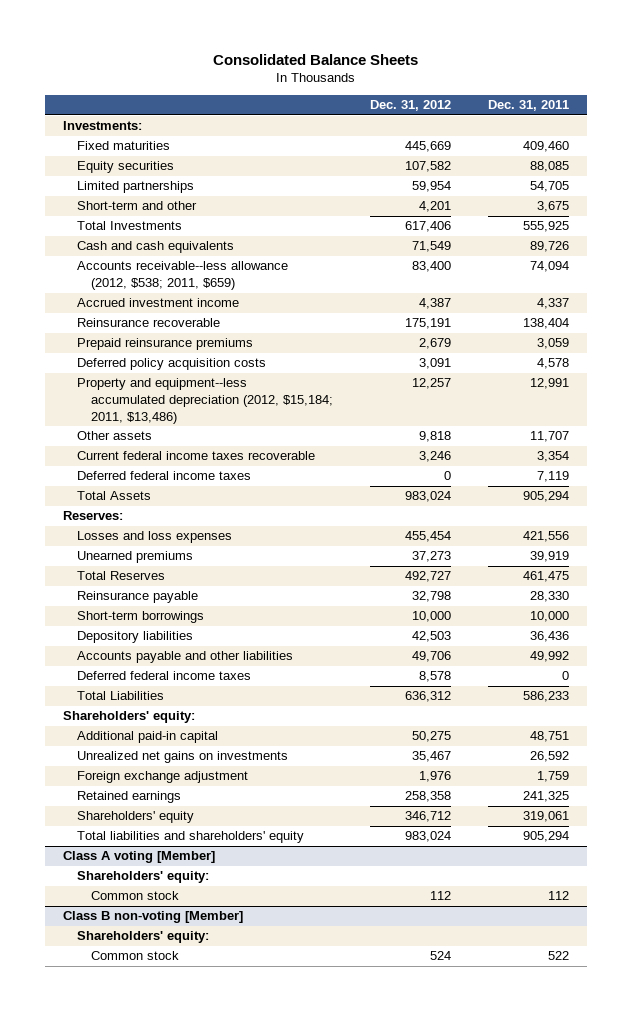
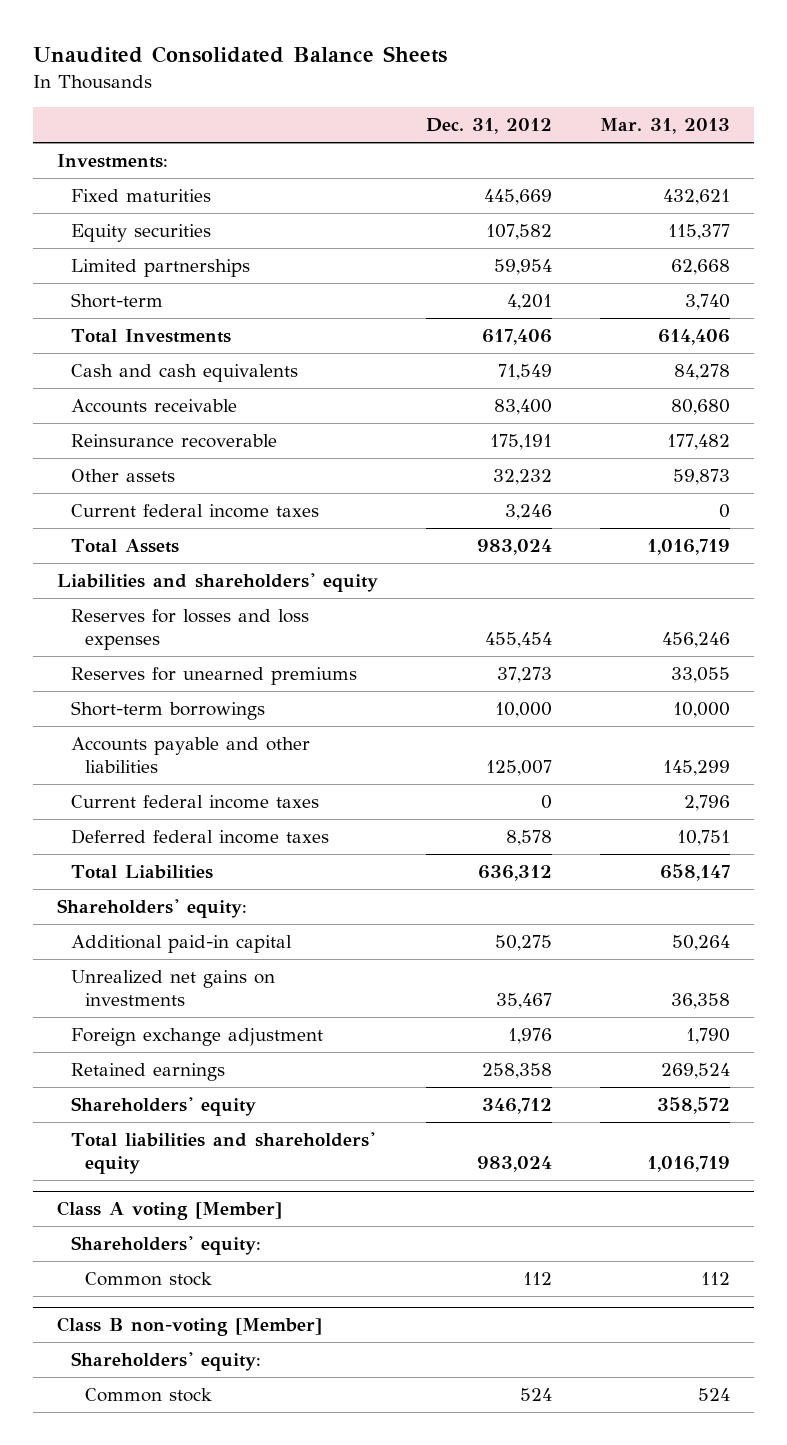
- Consolidated Balance Sheets
+ Unaudited Consolidated Balance Sheets
- | Dec. 31, 2012 | Dec. 31, 2011
+ | Dec. 31, 2012 | Mar. 31, 2013
- Short-term and other | 4,201 | 3,675
+ Short-term | 4,201 | 3,740
- Accounts receivable--less allowance (2012, $538; 2011, $659) | 83,400 | 74,094
- Accrued investment income | 4,387 | 4,337
+ Accounts receivable | 83,400 | 80,680
- Prepaid reinsurance premiums | 2,679 | 3,059
- Deferred policy acquisition costs | 3,091 | 4,578
- Property and equipment--less accumulated depreciation (2012, $15,184; 2011, $13,486) | 12,257 | 12,991
- Other assets | 9,818 | 11,707
- Current federal income taxes recoverable | 3,246 | 3,354
- Deferred federal income taxes | 0 | 7,119
+ Other assets | 32,232 | 59,873
+ Current federal income taxes | 3,246 | 0
- Reserves:
- Losses and loss expenses | 455,454 | 421,556
- Unearned premiums | 37,273 | 39,919
- Total Reserves | 492,727 | 461,475
- Reinsurance payable | 32,798 | 28,330
+ Liabilities and shareholders' equity
+ Reserves for losses and loss expenses | 455,454 | 456,246
+ Reserves for unearned premiums | 37,273 | 33,055
- Depository liabilities | 42,503 | 36,436
- Accounts payable and other liabilities | 49,706 | 49,992
+ Accounts payable and other liabilities | 125,007 | 145,299
+ Current federal income taxes | 0 | 2,796

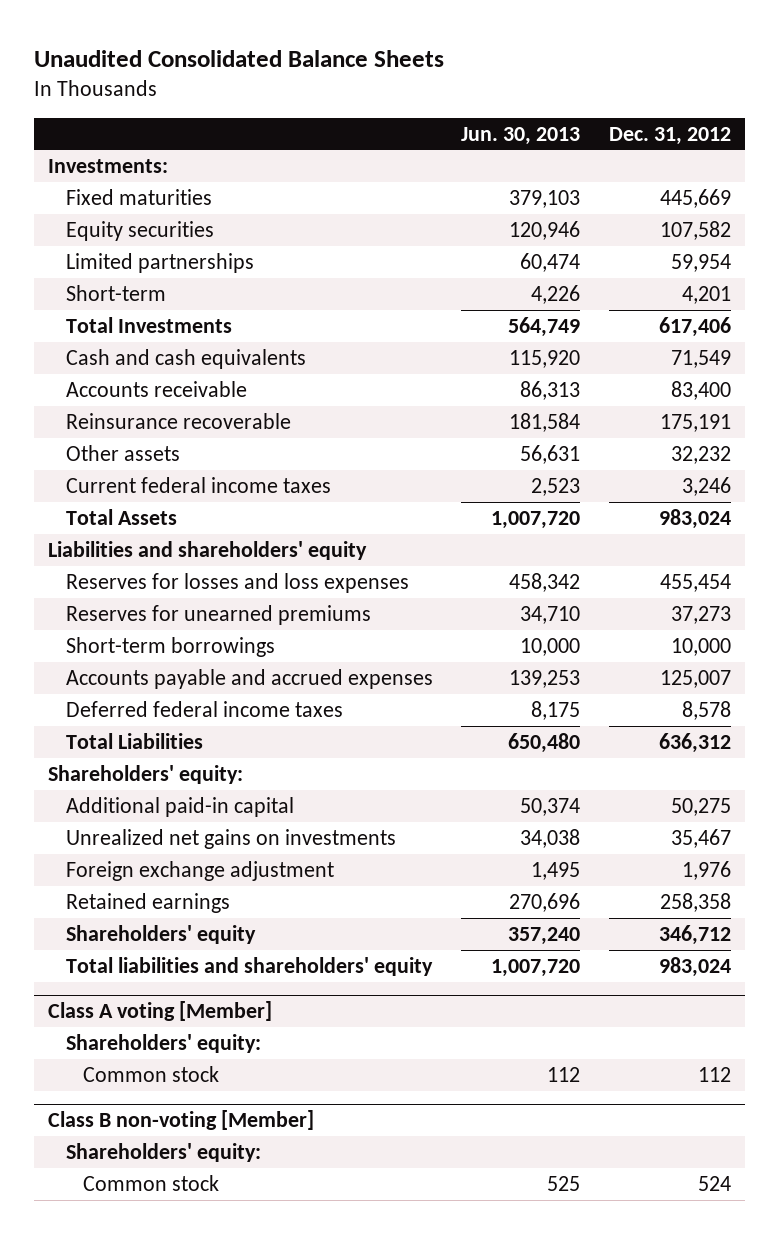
- | Dec. 31, 2012 | Mar. 31, 2013
+ | Jun. 30, 2013 | Dec. 31, 2012
- Accounts payable and other liabilities | 125,007 | 145,299
- Current federal income taxes | 0 | 2,796
+ Accounts payable and accrued expenses | 139,253 | 125,007

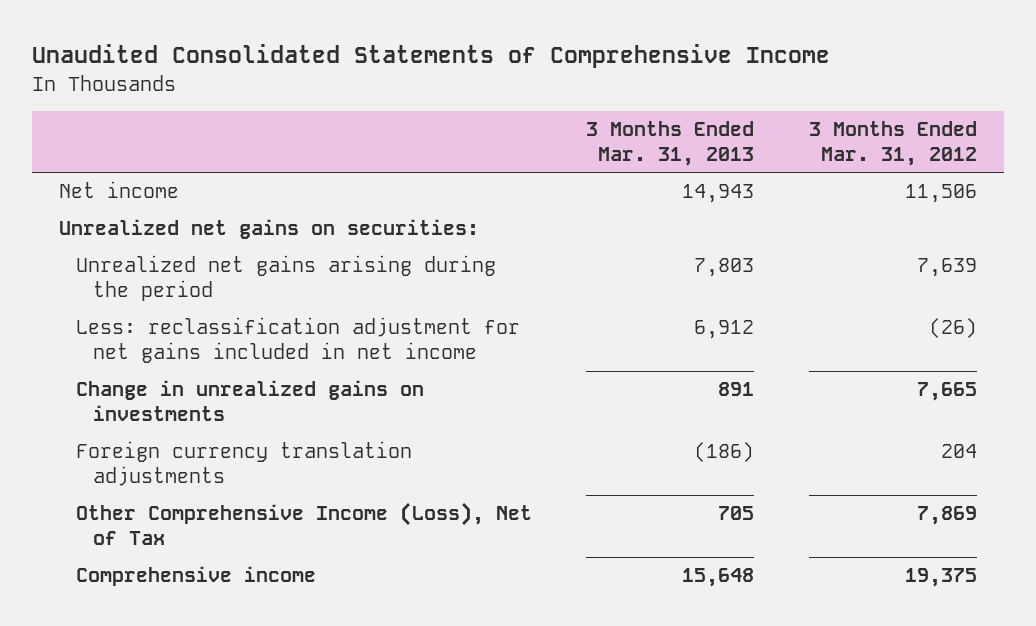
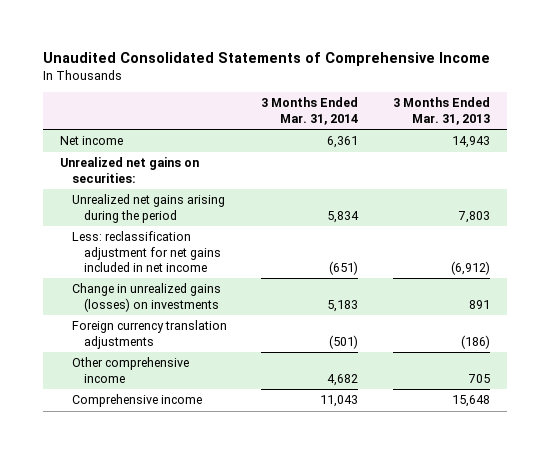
- | 3 Months Ended Mar. 31, 2013 | 3 Months Ended Mar. 31, 2012
+ | 3 Months Ended Mar. 31, 2014 | 3 Months Ended Mar. 31, 2013
- Less: reclassification adjustment for net gains included in net income | 6,912 | (26)
- Change in unrealized gains on investments | 891 | 7,665
+ Less: reclassification adjustment for net gains included in net income | (651) | (6,912)
+ Change in unrealized gains (losses) on investments | 5,183 | 891
- Other Comprehensive Income (Loss), Net of Tax | 705 | 7,869
+ Other comprehensive income | 4,682 | 705

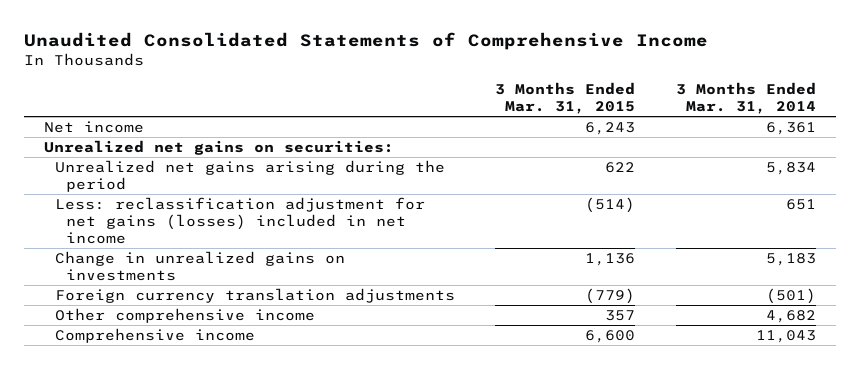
- | 3 Months Ended Mar. 31, 2014 | 3 Months Ended Mar. 31, 2013
+ | 3 Months Ended Mar. 31, 2015 | 3 Months Ended Mar. 31, 2014
- Less: reclassification adjustment for net gains included in net income | (651) | (6,912)
- Change in unrealized gains (losses) on investments | 5,183 | 891
+ Less: reclassification adjustment for net gains (losses) included in net income | (514) | 651
+ Change in unrealized gains on investments | 1,136 | 5,183

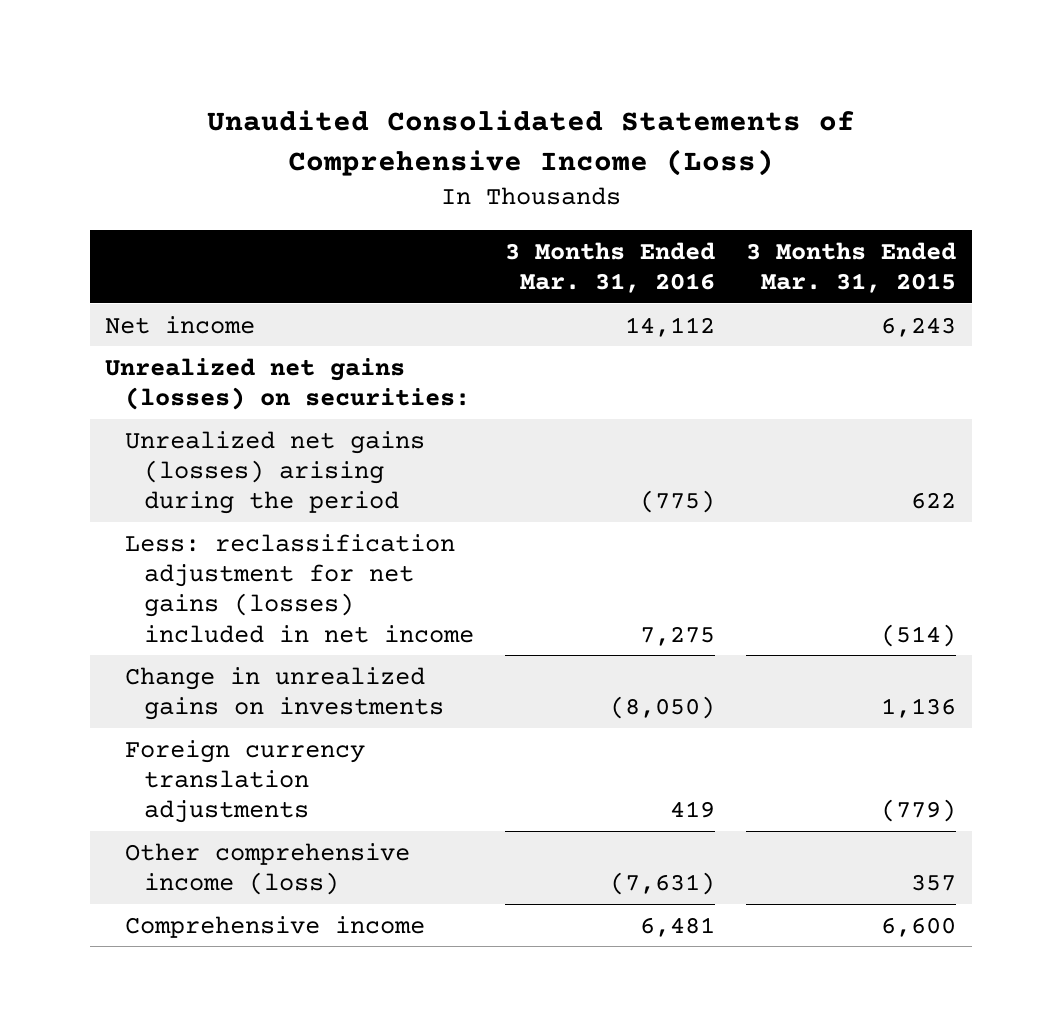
- Unaudited Consolidated Statements of Comprehensive Income
+ Unaudited Consolidated Statements of Comprehensive Income (Loss)
- | 3 Months Ended Mar. 31, 2015 | 3 Months Ended Mar. 31, 2014
+ | 3 Months Ended Mar. 31, 2016 | 3 Months Ended Mar. 31, 2015
- Unrealized net gains on securities:
- Unrealized net gains arising during the period | 622 | 5,834
+ Unrealized net gains (losses) on securities:
+ Unrealized net gains (losses) arising during the period | (775) | 622
- Other comprehensive income | 357 | 4,682
+ Other comprehensive income (loss) | (7,631) | 357

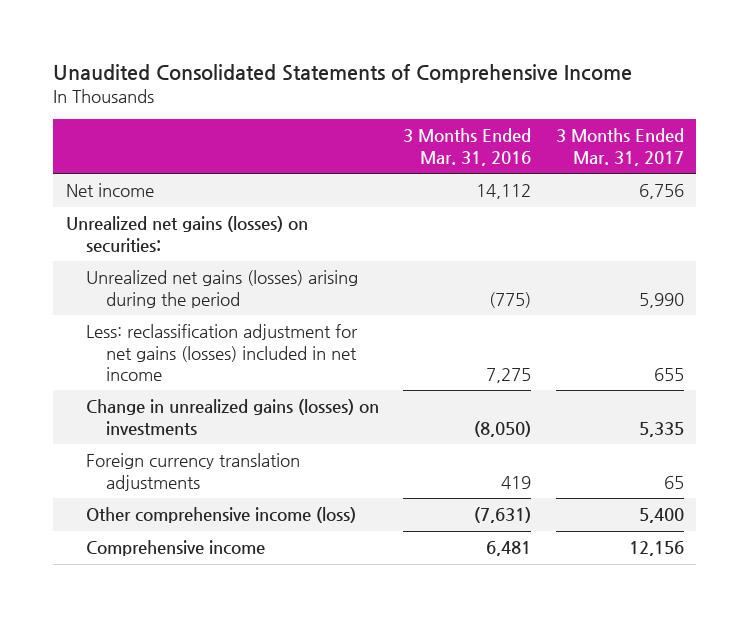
- Unaudited Consolidated Statements of Comprehensive Income (Loss)
+ Unaudited Consolidated Statements of Comprehensive Income
- | 3 Months Ended Mar. 31, 2016 | 3 Months Ended Mar. 31, 2015
+ | 3 Months Ended Mar. 31, 2016 | 3 Months Ended Mar. 31, 2017
- Change in unrealized gains on investments | (8,050) | 1,136
+ Change in unrealized gains (losses) on investments | (8,050) | 5,335

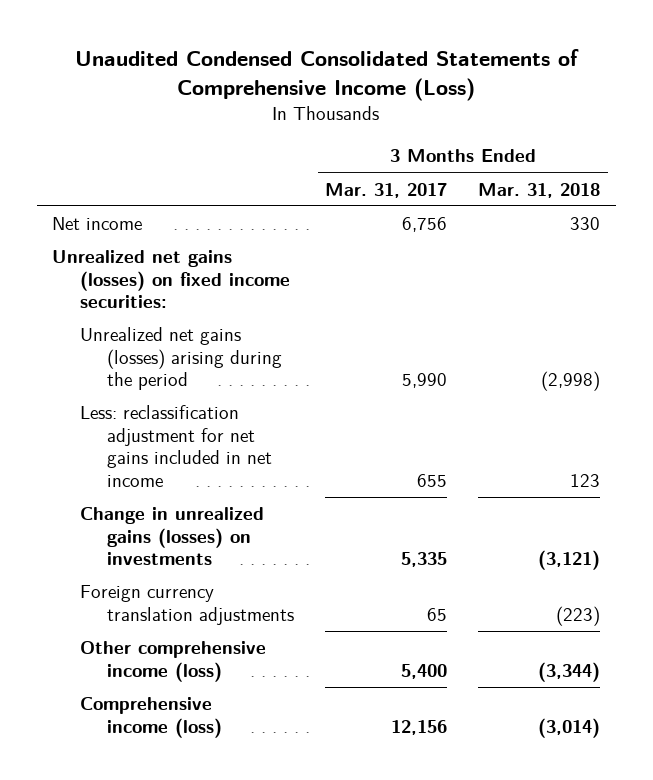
- Unaudited Consolidated Statements of Comprehensive Income
+ Unaudited Condensed Consolidated Statements of Comprehensive Income (Loss)
- | 3 Months Ended Mar. 31, 2016 | 3 Months Ended Mar. 31, 2017
+ | 3 Months Ended Mar. 31, 2017 | 3 Months Ended Mar. 31, 2018
- Unrealized net gains (losses) on securities:
+ Unrealized net gains (losses) on fixed income securities:
- Less: reclassification adjustment for net gains (losses) included in net income | 7,275 | 655
+ Less: reclassification adjustment for net gains included in net income | 655 | 123
- Comprehensive income | 6,481 | 12,156
+ Comprehensive income (loss) | 12,156 | (3,014)

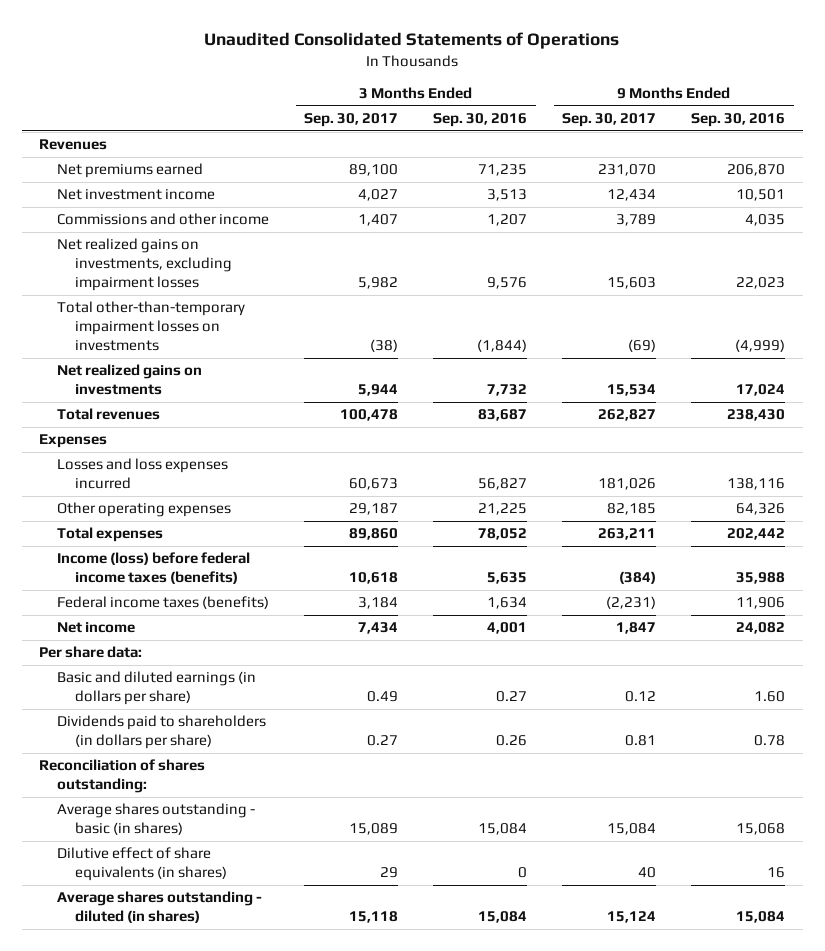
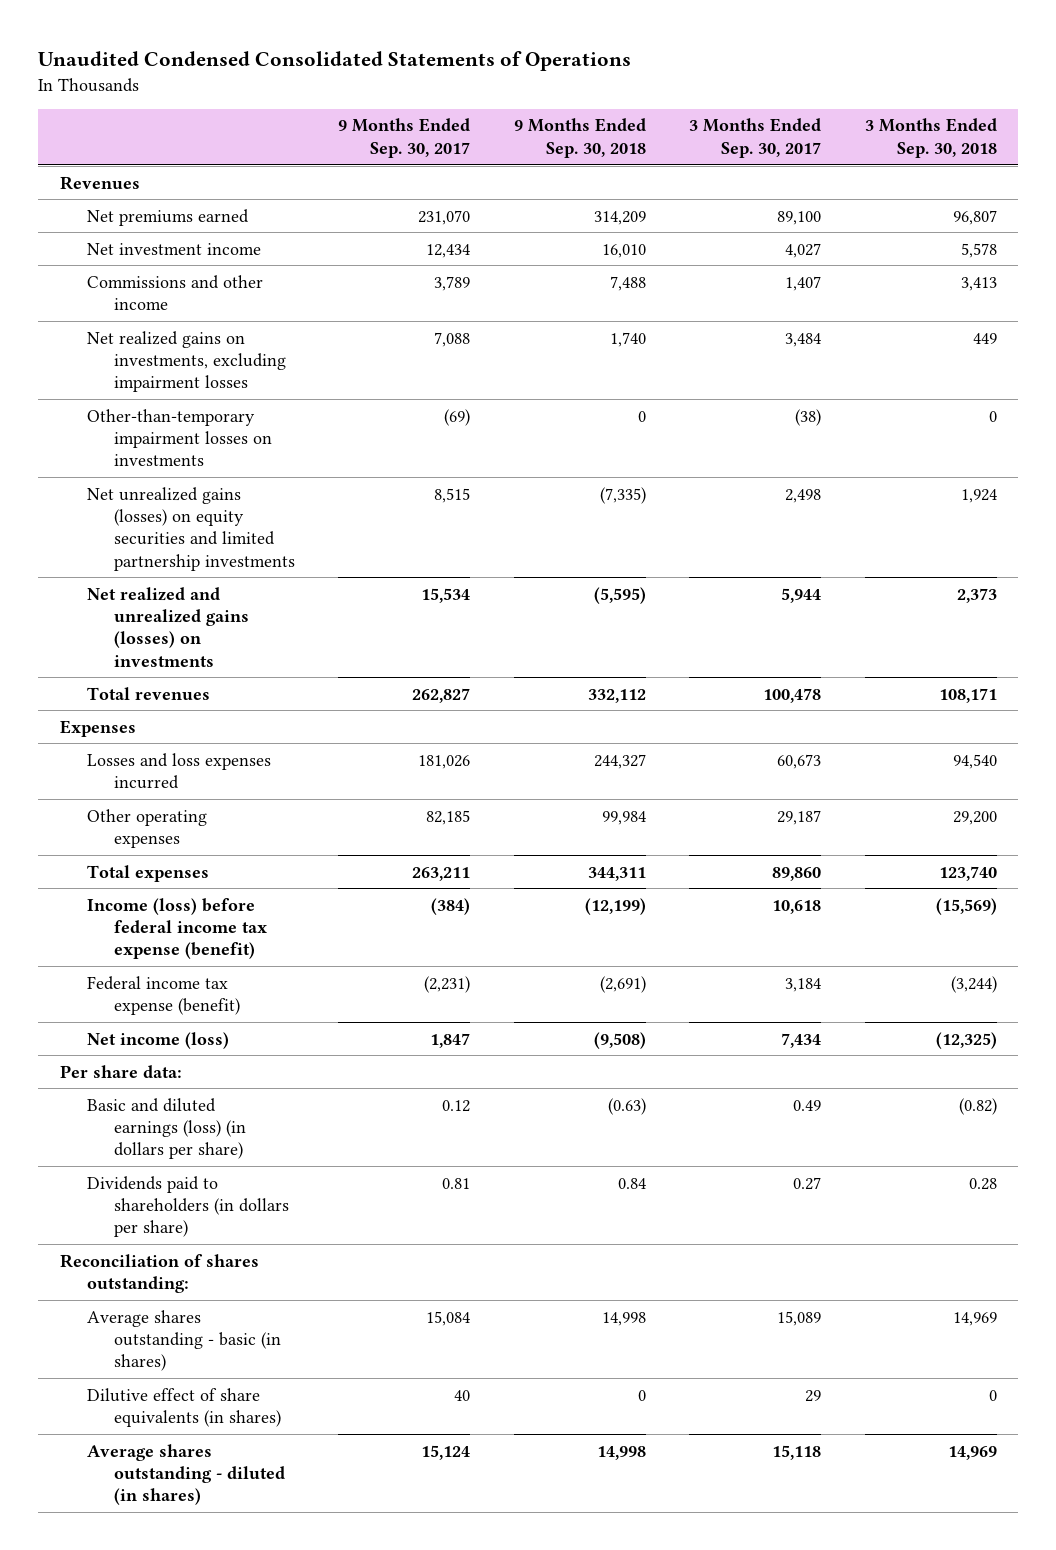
- Unaudited Consolidated Statements of Operations
+ Unaudited Condensed Consolidated Statements of Operations
- | 3 Months Ended Sep. 30, 2017 | 3 Months Ended Sep. 30, 2016 | 9 Months Ended Sep. 30, 2017 | 9 Months Ended Sep. 30, 2016
+ | 9 Months Ended Sep. 30, 2017 | 9 Months Ended Sep. 30, 2018 | 3 Months Ended Sep. 30, 2017 | 3 Months Ended Sep. 30, 2018
- Net realized gains on investments, excluding impairment losses | 5,982 | 9,576 | 15,603 | 22,023
- Total other-than-temporary impairment losses on investments | (38) | (1,844) | (69) | (4,999)
- Net realized gains on investments | 5,944 | 7,732 | 15,534 | 17,024
+ Net realized gains on investments, excluding impairment losses | 7,088 | 1,740 | 3,484 | 449
+ Other-than-temporary impairment losses on investments | (69) | 0 | (38) | 0
+ Net unrealized gains (losses) on equity securities and limited partnership investments | 8,515 | (7,335) | 2,498 | 1,924
+ Net realized and unrealized gains (losses) on investments | 15,534 | (5,595) | 5,944 | 2,373
- Income (loss) before federal income taxes (benefits) | 10,618 | 5,635 | (384) | 35,988
- Federal income taxes (benefits) | 3,184 | 1,634 | (2,231) | 11,906
- Net income | 7,434 | 4,001 | 1,847 | 24,082
+ Income (loss) before federal income tax expense (benefit) | (384) | (12,199) | 10,618 | (15,569)
+ Federal income tax expense (benefit) | (2,231) | (2,691) | 3,184 | (3,244)
+ Net income (loss) | 1,847 | (9,508) | 7,434 | (12,325)
- Basic and diluted earnings (in dollars per share) | 0.49 | 0.27 | 0.12 | 1.60
+ Basic and diluted earnings (loss) (in dollars per share) | 0.12 | (0.63) | 0.49 | (0.82)

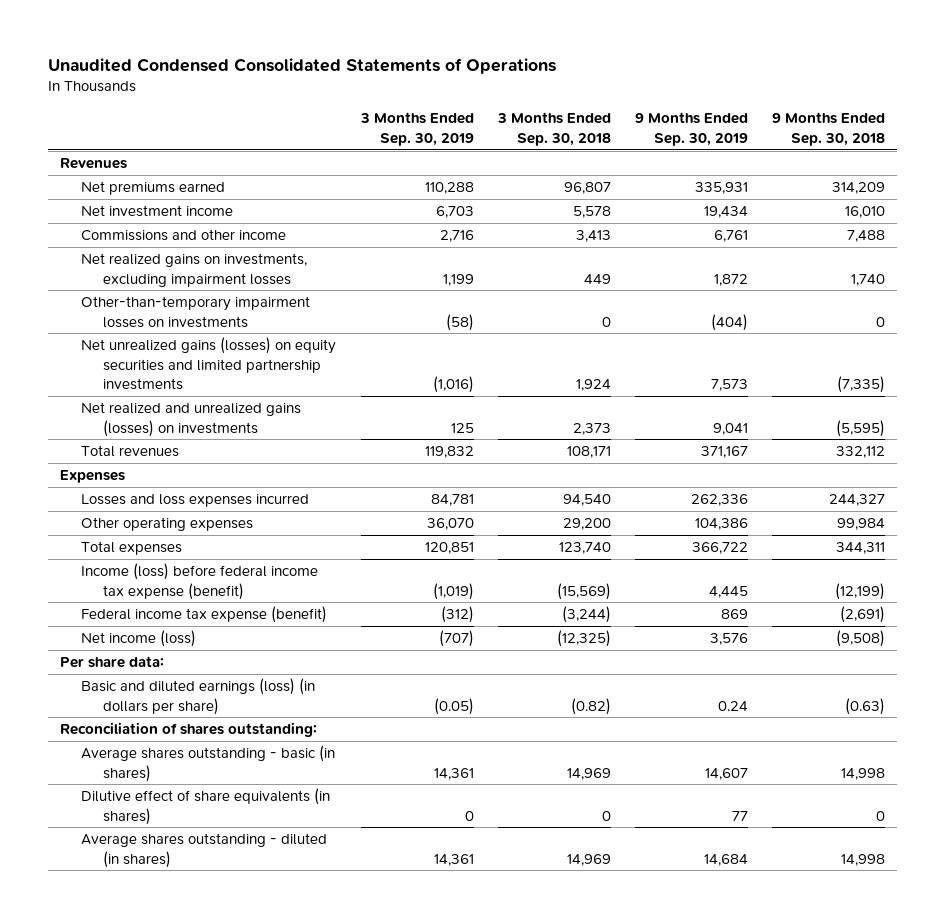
- | 9 Months Ended Sep. 30, 2017 | 9 Months Ended Sep. 30, 2018 | 3 Months Ended Sep. 30, 2017 | 3 Months Ended Sep. 30, 2018
+ | 3 Months Ended Sep. 30, 2019 | 3 Months Ended Sep. 30, 2018 | 9 Months Ended Sep. 30, 2019 | 9 Months Ended Sep. 30, 2018
- Dividends paid to shareholders (in dollars per share) | 0.81 | 0.84 | 0.27 | 0.28

